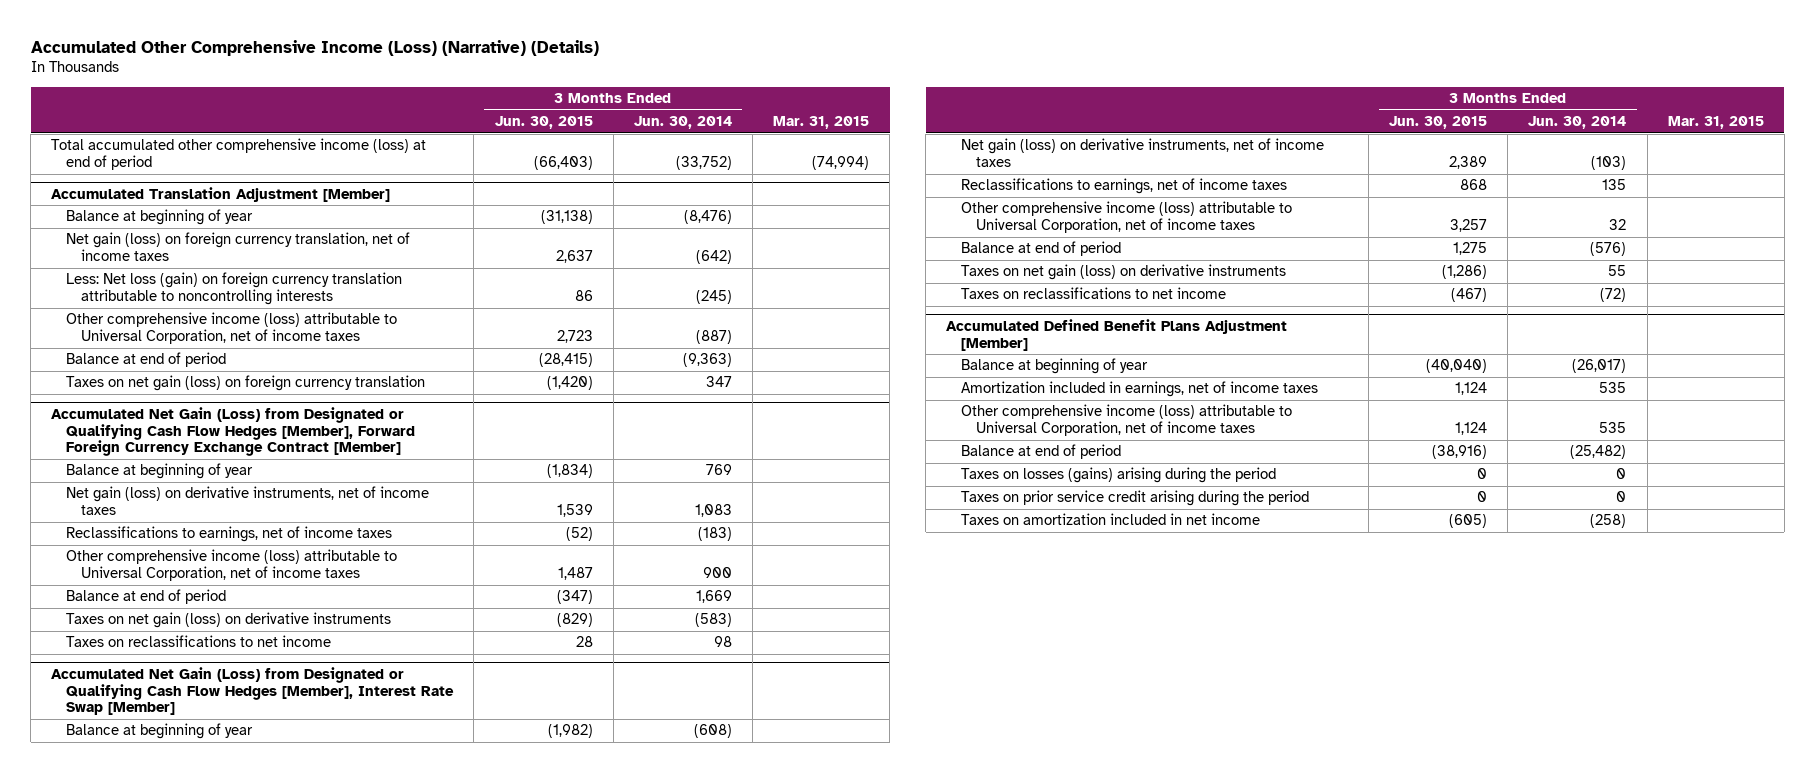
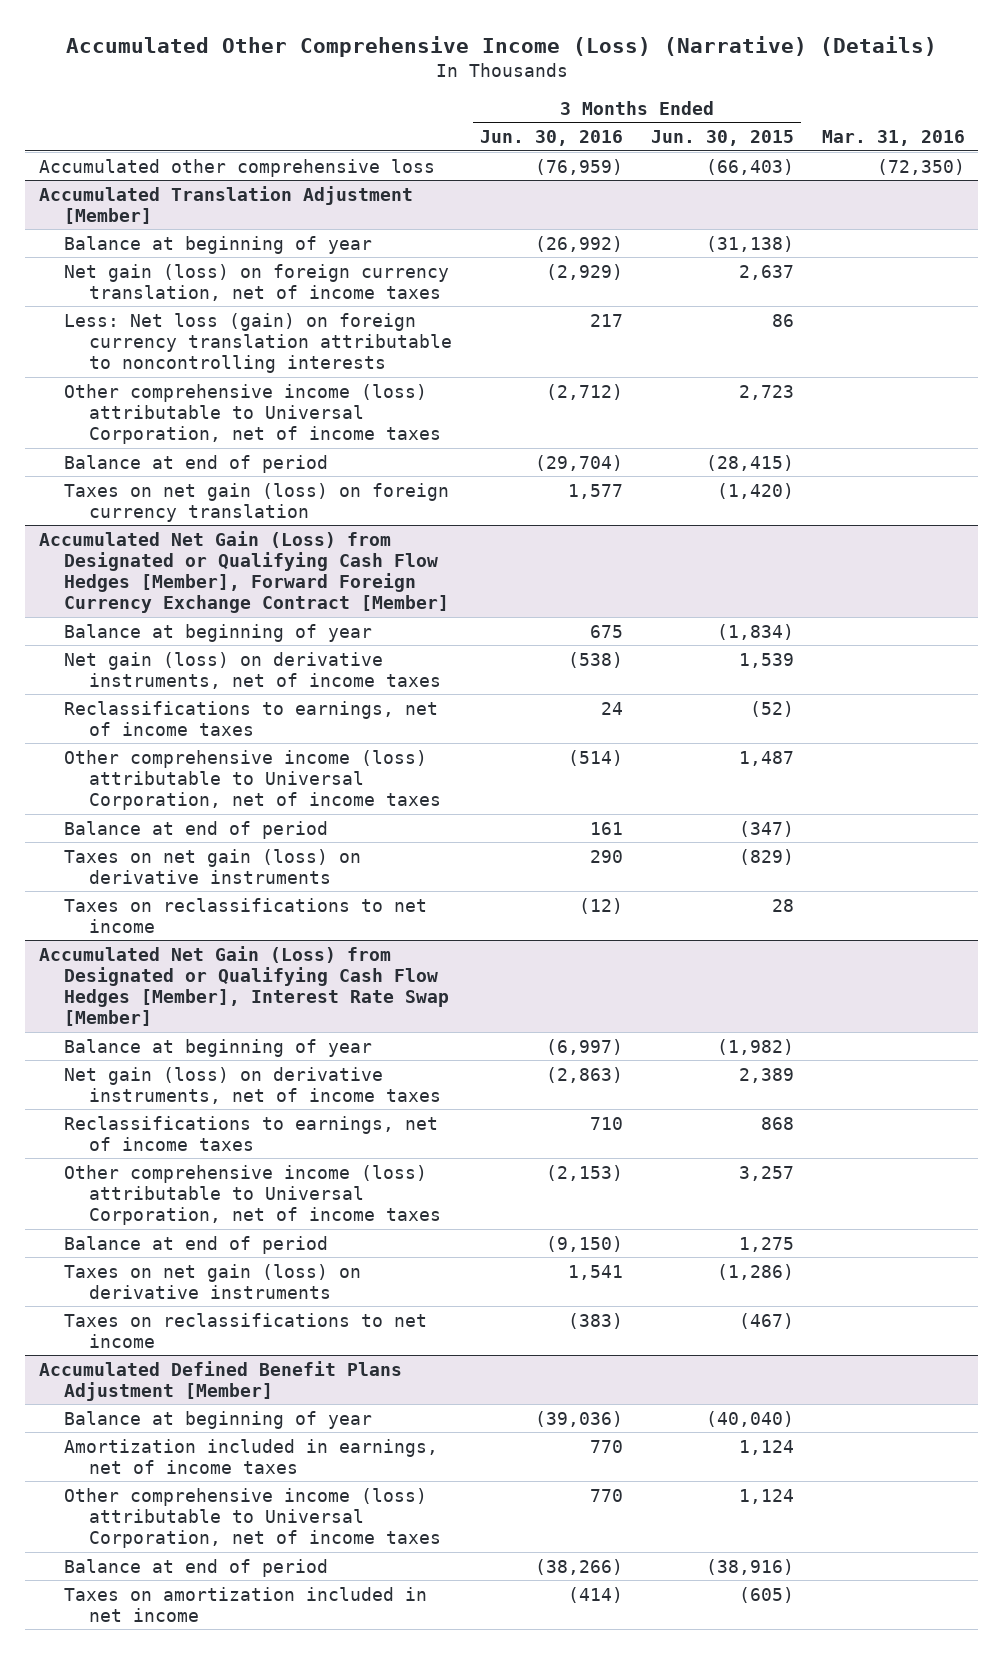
- | 3 Months Ended Jun. 30, 2015 | 3 Months Ended Jun. 30, 2014 | Mar. 31, 2015
+ | 3 Months Ended Jun. 30, 2016 | 3 Months Ended Jun. 30, 2015 | Mar. 31, 2016
- Total accumulated other comprehensive income (loss) at end of period | (66,403) | (33,752) | (74,994)
+ Accumulated other comprehensive loss | (76,959) | (66,403) | (72,350)
@ Accumulated Defined Benefit Plans Adjustment [Member]
- Taxes on losses (gains) arising during the period | 0 | 0 |
- Taxes on prior service credit arising during the period | 0 | 0 |

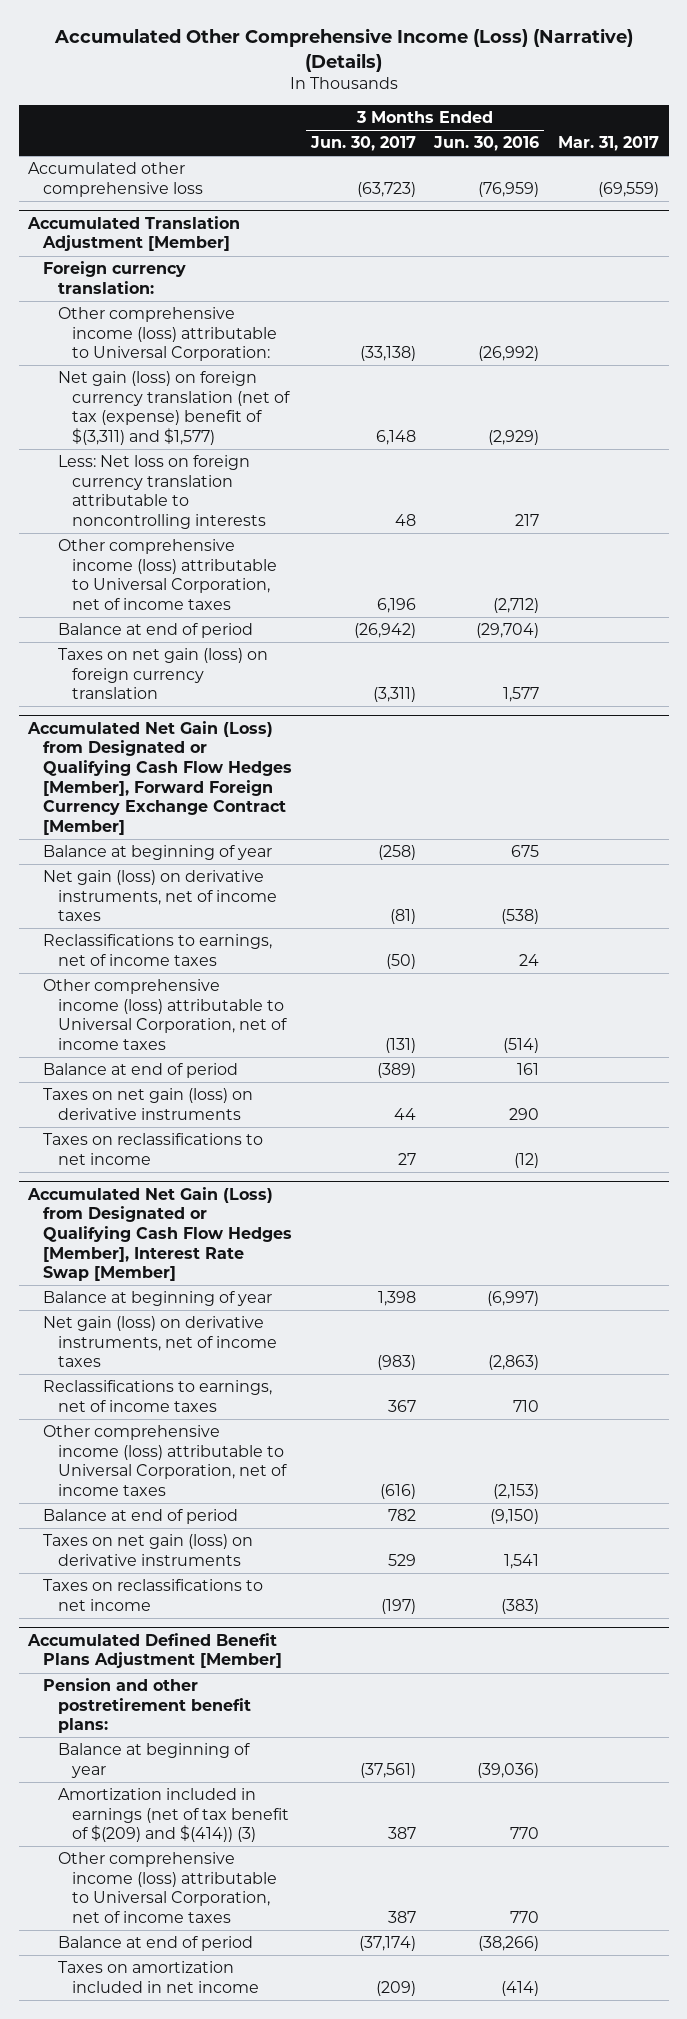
- | 3 Months Ended Jun. 30, 2016 | 3 Months Ended Jun. 30, 2015 | Mar. 31, 2016
+ | 3 Months Ended Jun. 30, 2017 | 3 Months Ended Jun. 30, 2016 | Mar. 31, 2017
@ Accumulated Translation Adjustment [Member]
- Balance at beginning of year | (26,992) | (31,138) |
- Net gain (loss) on foreign currency translation, net of income taxes | (2,929) | 2,637 |
- Less: Net loss (gain) on foreign currency translation attributable to noncontrolling interests | 217 | 86 |
+ Foreign currency translation:
+ Other comprehensive income (loss) attributable to Universal Corporation: | (33,138) | (26,992) |
+ Net gain (loss) on foreign currency translation (net of tax (expense) benefit of $(3,311) and $1,577) | 6,148 | (2,929) |
+ Less: Net loss on foreign currency translation attributable to noncontrolling interests | 48 | 217 |
@ Accumulated Defined Benefit Plans Adjustment [Member]
+ Pension and other postretirement benefit plans:
- Amortization included in earnings, net of income taxes | 770 | 1,124 |
+ Amortization included in earnings (net of tax benefit of $(209) and $(414)) (3) | 387 | 770 |

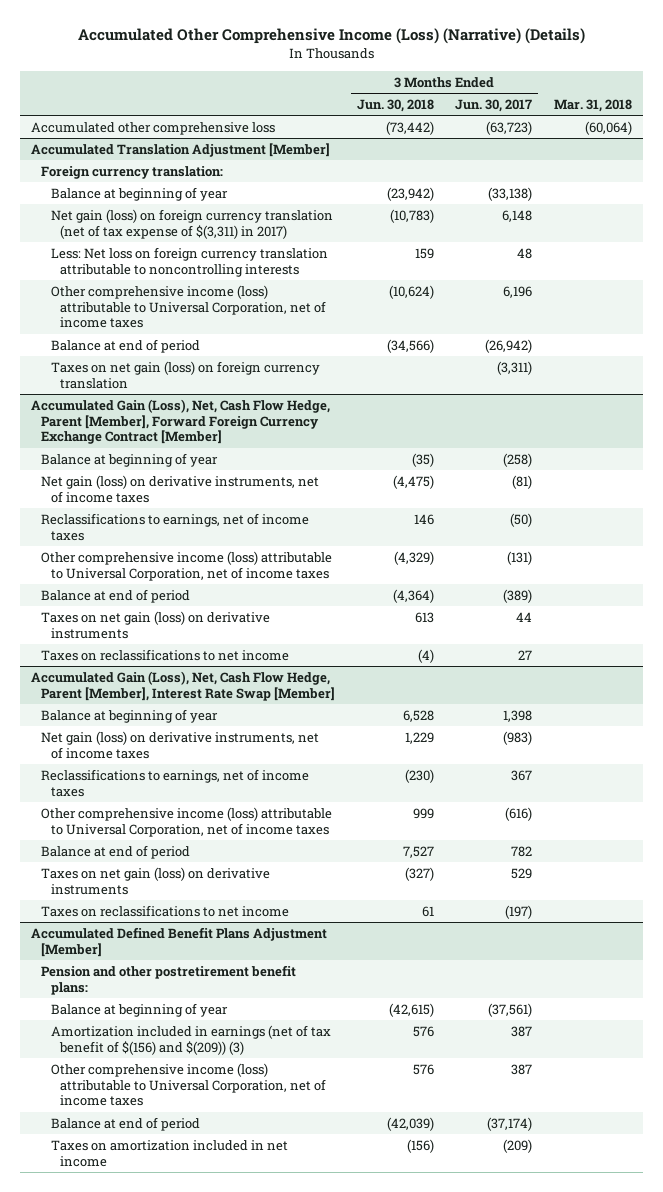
- | 3 Months Ended Jun. 30, 2017 | 3 Months Ended Jun. 30, 2016 | Mar. 31, 2017
+ | 3 Months Ended Jun. 30, 2018 | 3 Months Ended Jun. 30, 2017 | Mar. 31, 2018
@ Accumulated Translation Adjustment [Member]
- Other comprehensive income (loss) attributable to Universal Corporation: | (33,138) | (26,992) |
- Net gain (loss) on foreign currency translation (net of tax (expense) benefit of $(3,311) and $1,577) | 6,148 | (2,929) |
+ Balance at beginning of year | (23,942) | (33,138) |
+ Net gain (loss) on foreign currency translation (net of tax expense of $(3,311) in 2017) | (10,783) | 6,148 |
- Accumulated Net Gain (Loss) from Designated or Qualifying Cash Flow Hedges [Member], Forward Foreign Currency Exchange Contract [Member]
+ Accumulated Gain (Loss), Net, Cash Flow Hedge, Parent [Member], Forward Foreign Currency Exchange Contract [Member]
- Accumulated Net Gain (Loss) from Designated or Qualifying Cash Flow Hedges [Member], Interest Rate Swap [Member]
+ Accumulated Gain (Loss), Net, Cash Flow Hedge, Parent [Member], Interest Rate Swap [Member]
@ Accumulated Defined Benefit Plans Adjustment [Member]
- Amortization included in earnings (net of tax benefit of $(209) and $(414)) (3) | 387 | 770 |
+ Amortization included in earnings (net of tax benefit of $(156) and $(209)) (3) | 576 | 387 |

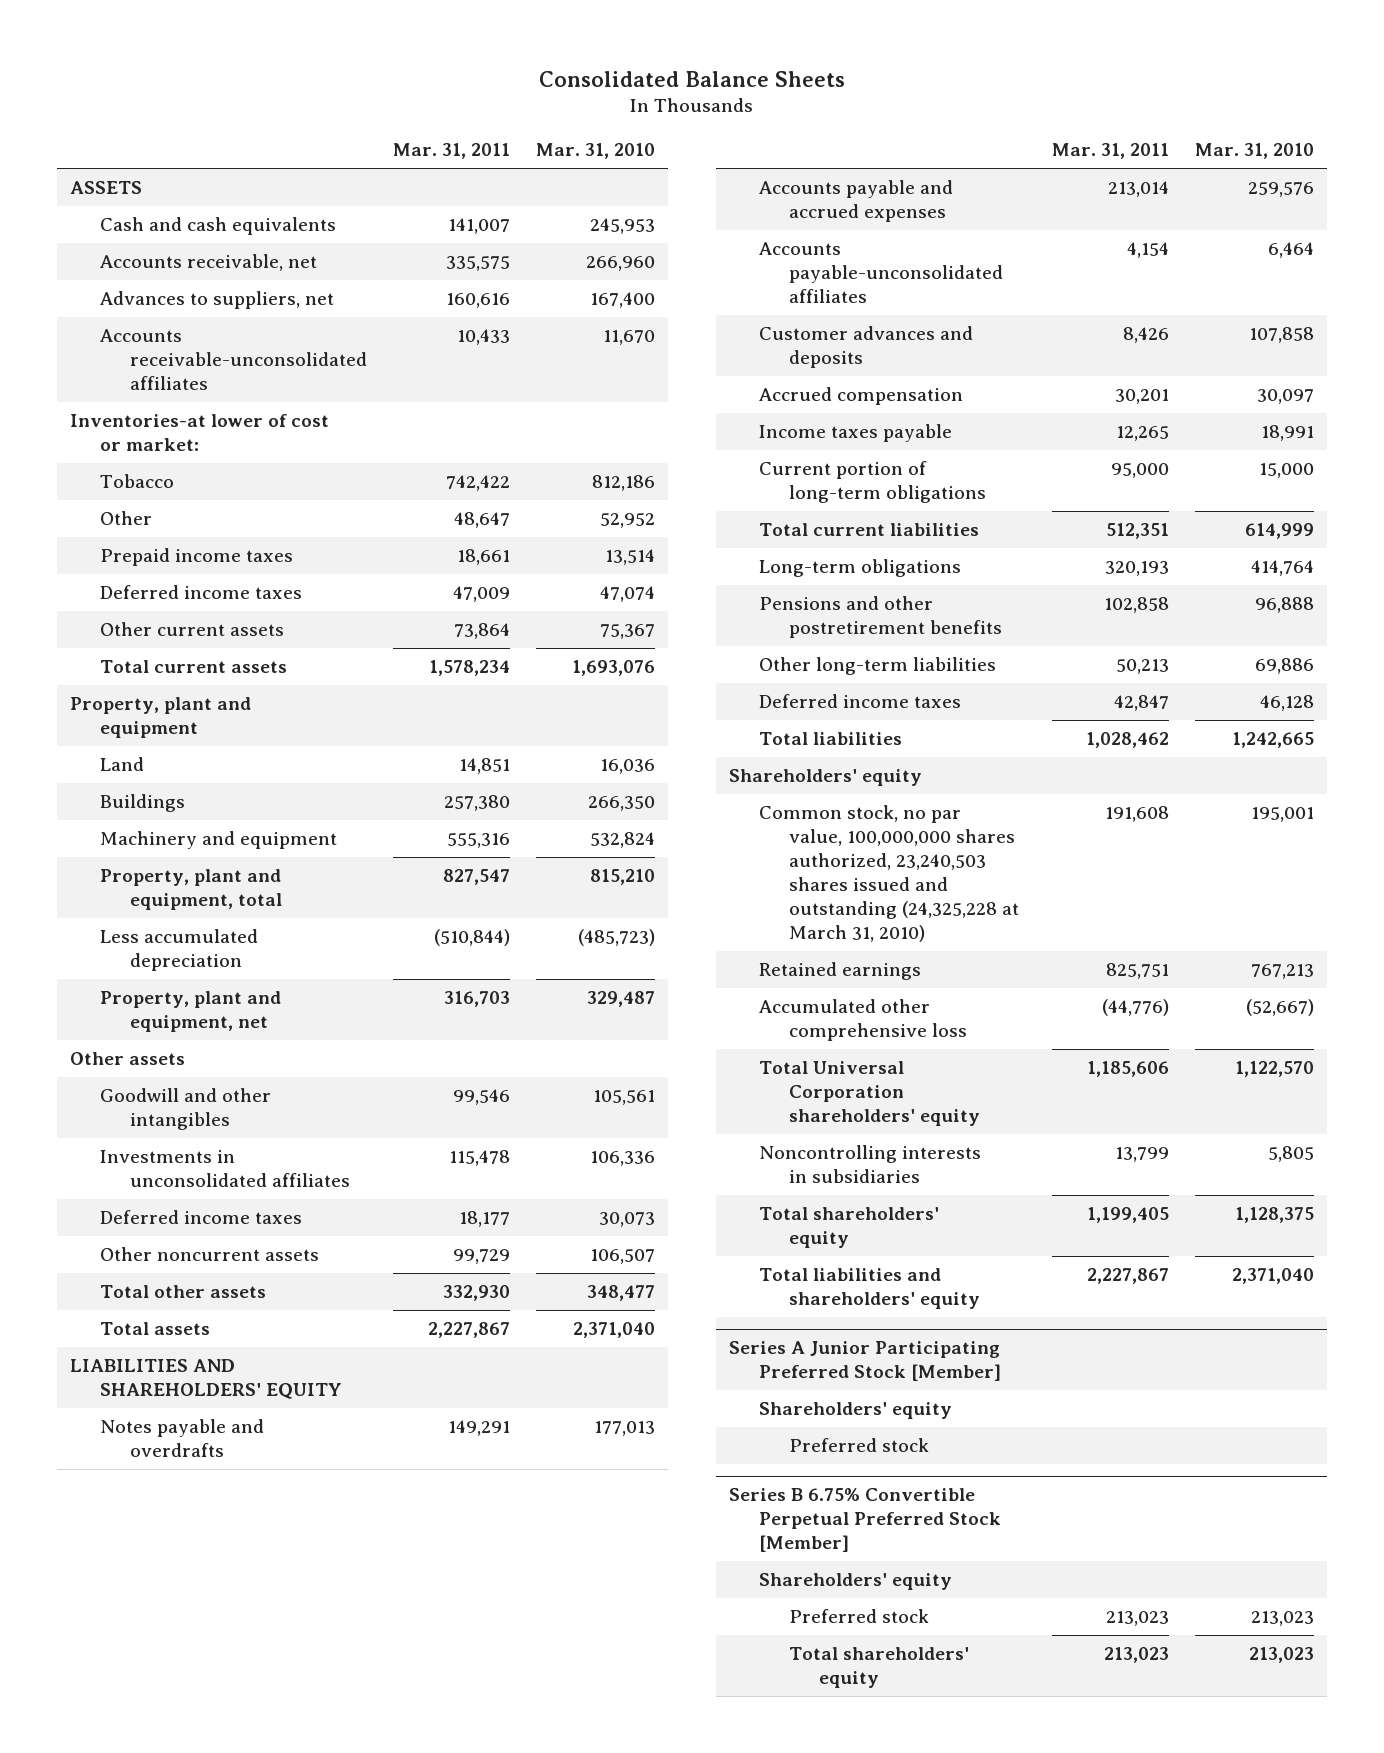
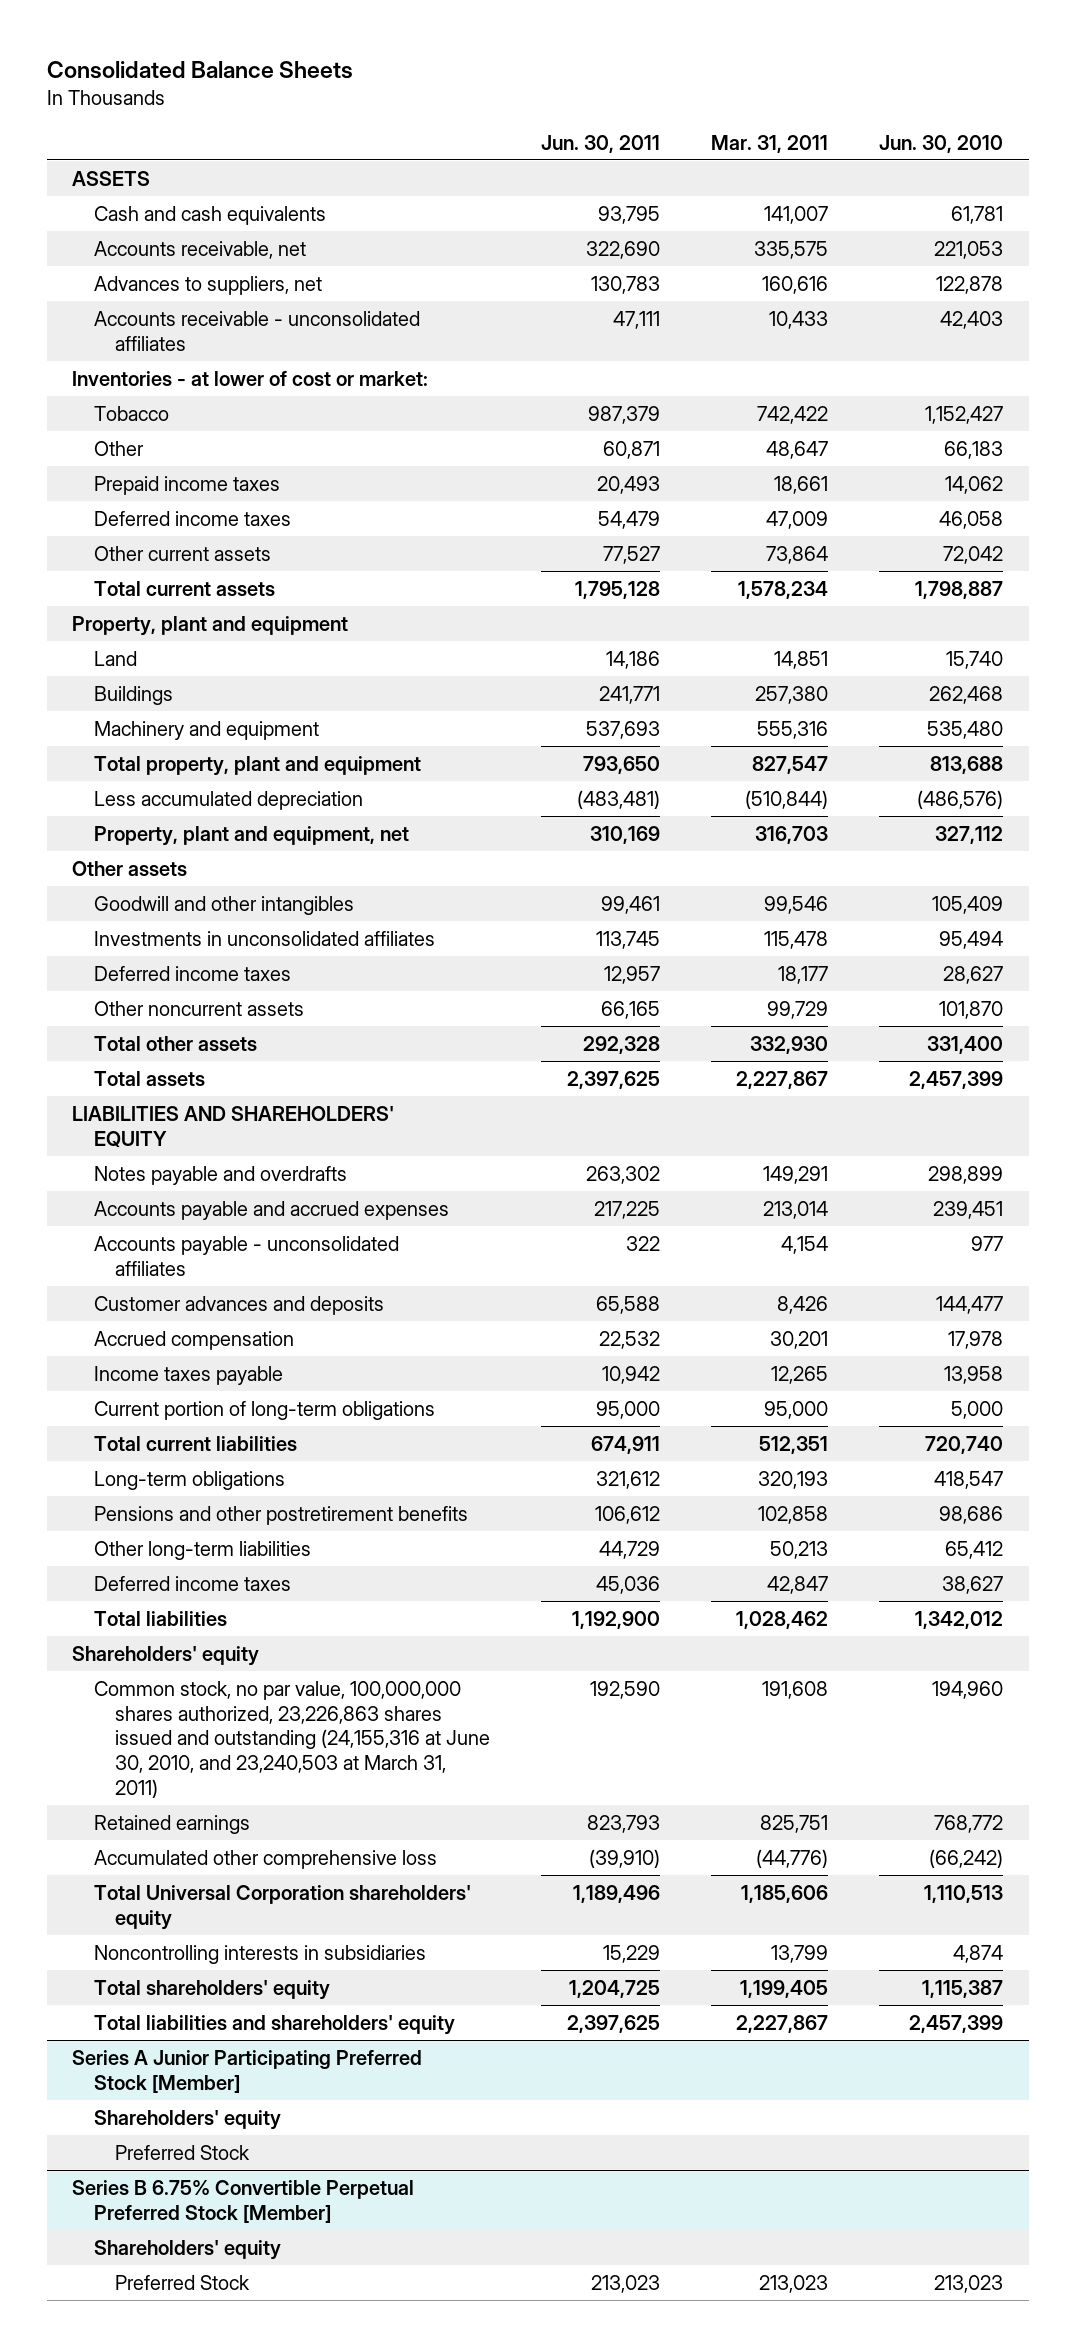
- | Mar. 31, 2011 | Mar. 31, 2010
+ | Jun. 30, 2011 | Mar. 31, 2011 | Jun. 30, 2010
- Accounts receivable-unconsolidated affiliates | 10,433 | 11,670
- Inventories-at lower of cost or market:
+ Accounts receivable - unconsolidated affiliates | 47,111 | 10,433 | 42,403
+ Inventories - at lower of cost or market:
- Property, plant and equipment, total | 827,547 | 815,210
+ Total property, plant and equipment | 793,650 | 827,547 | 813,688
- Accounts payable-unconsolidated affiliates | 4,154 | 6,464
+ Accounts payable - unconsolidated affiliates | 322 | 4,154 | 977
- Common stock, no par value, 100,000,000 shares authorized, 23,240,503 shares issued and outstanding (24,325,228 at March 31, 2010) | 191,608 | 195,001
+ Common stock, no par value, 100,000,000 shares authorized, 23,226,863 shares issued and outstanding (24,155,316 at June 30, 2010, and 23,240,503 at March 31, 2011) | 192,590 | 191,608 | 194,960
@ Series A Junior Participating Preferred Stock [Member]
- Preferred stock
+ Preferred Stock
@ Series B 6.75% Convertible Perpetual Preferred Stock [Member]
- Preferred stock | 213,023 | 213,023
- Total shareholders' equity | 213,023 | 213,023
+ Preferred Stock | 213,023 | 213,023 | 213,023

